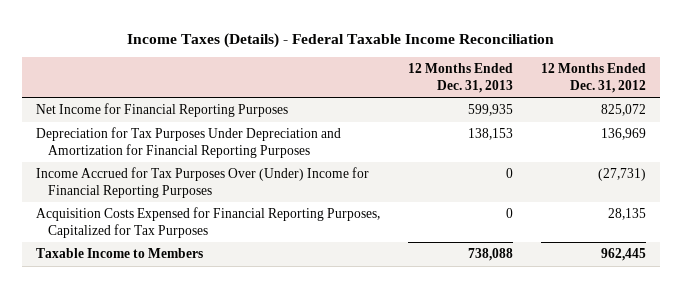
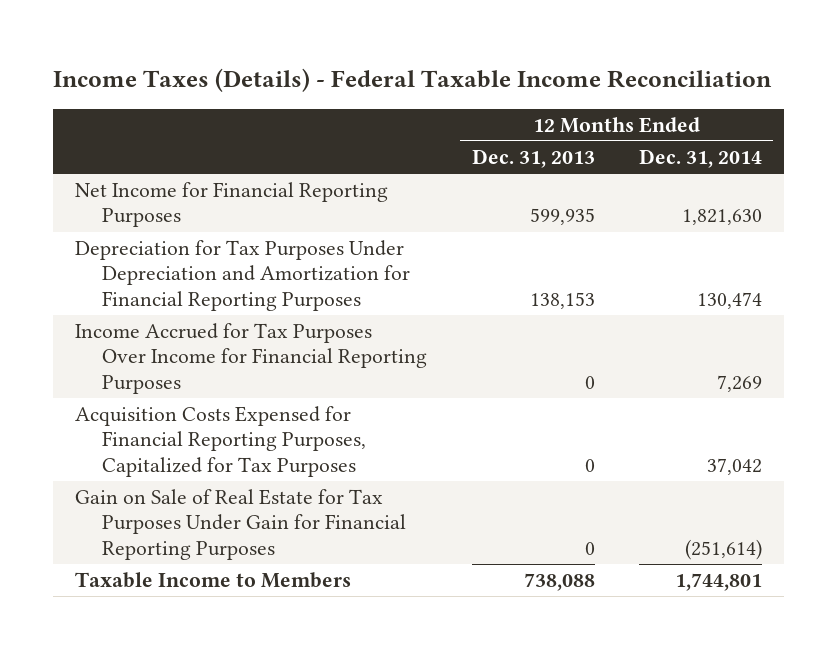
- | 12 Months Ended Dec. 31, 2013 | 12 Months Ended Dec. 31, 2012
+ | 12 Months Ended Dec. 31, 2013 | 12 Months Ended Dec. 31, 2014
- Income Accrued for Tax Purposes Over (Under) Income for Financial Reporting Purposes | 0 | (27,731)
+ Income Accrued for Tax Purposes Over Income for Financial Reporting Purposes | 0 | 7,269
+ Gain on Sale of Real Estate for Tax Purposes Under Gain for Financial Reporting Purposes | 0 | (251,614)

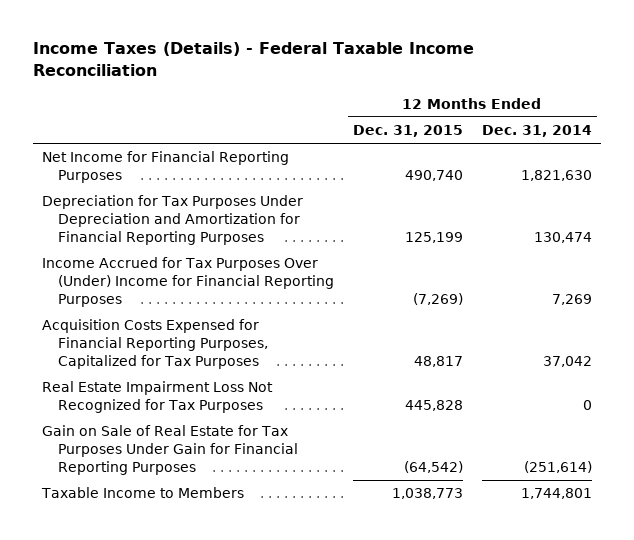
- | 12 Months Ended Dec. 31, 2013 | 12 Months Ended Dec. 31, 2014
+ | 12 Months Ended Dec. 31, 2015 | 12 Months Ended Dec. 31, 2014
- Income Accrued for Tax Purposes Over Income for Financial Reporting Purposes | 0 | 7,269
+ Income Accrued for Tax Purposes Over (Under) Income for Financial Reporting Purposes | (7,269) | 7,269
+ Real Estate Impairment Loss Not Recognized for Tax Purposes | 445,828 | 0

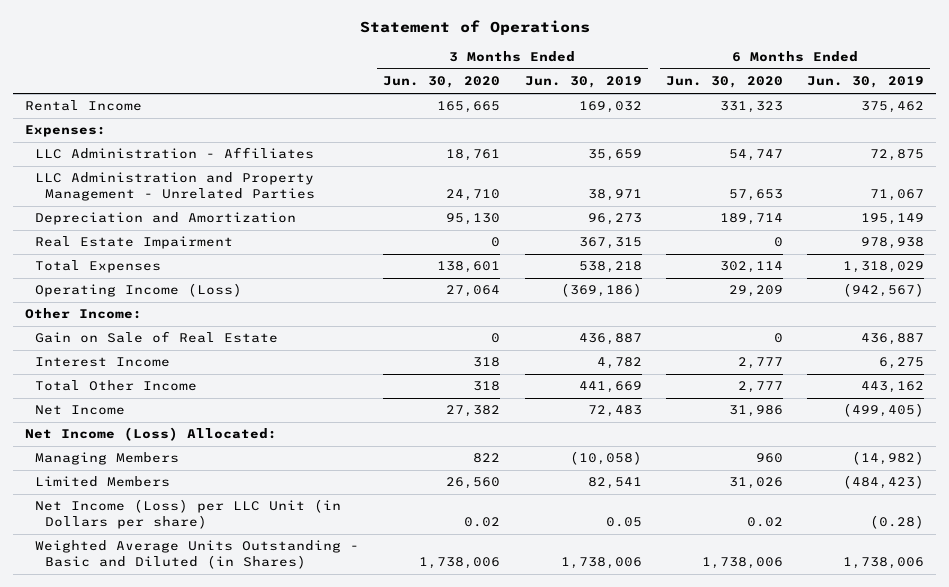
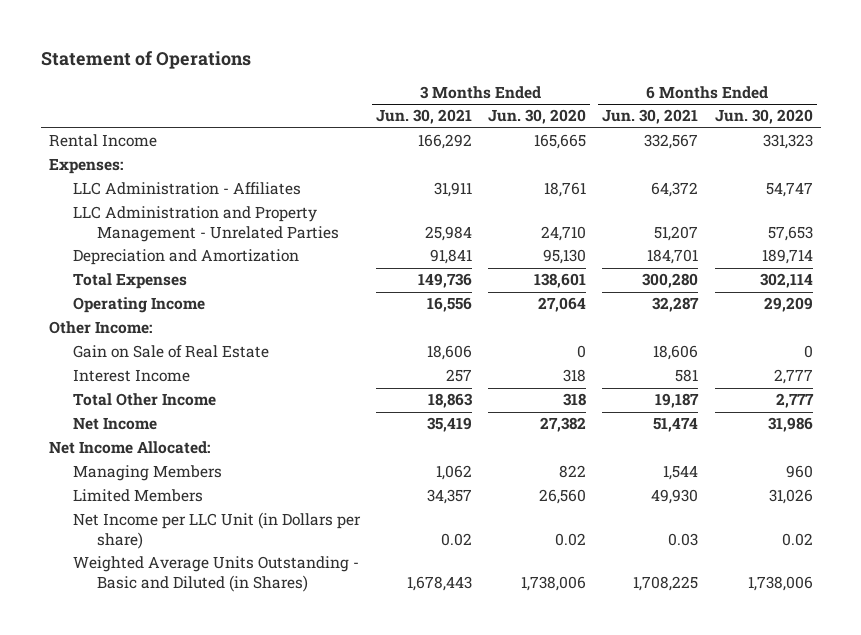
- | 3 Months Ended Jun. 30, 2020 | 3 Months Ended Jun. 30, 2019 | 6 Months Ended Jun. 30, 2020 | 6 Months Ended Jun. 30, 2019
+ | 3 Months Ended Jun. 30, 2021 | 3 Months Ended Jun. 30, 2020 | 6 Months Ended Jun. 30, 2021 | 6 Months Ended Jun. 30, 2020
- Real Estate Impairment | 0 | 367,315 | 0 | 978,938
- Operating Income (Loss) | 27,064 | (369,186) | 29,209 | (942,567)
+ Operating Income | 16,556 | 27,064 | 32,287 | 29,209
- Net Income (Loss) Allocated:
+ Net Income Allocated:
- Net Income (Loss) per LLC Unit (in Dollars per share) | 0.02 | 0.05 | 0.02 | (0.28)
+ Net Income per LLC Unit (in Dollars per share) | 0.02 | 0.02 | 0.03 | 0.02

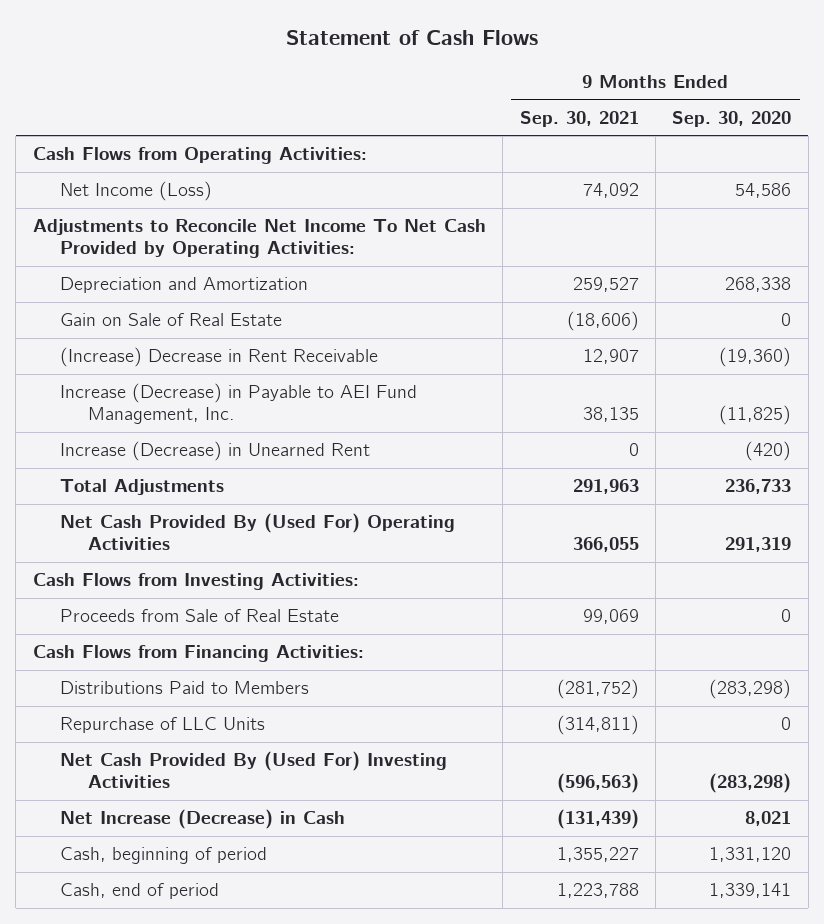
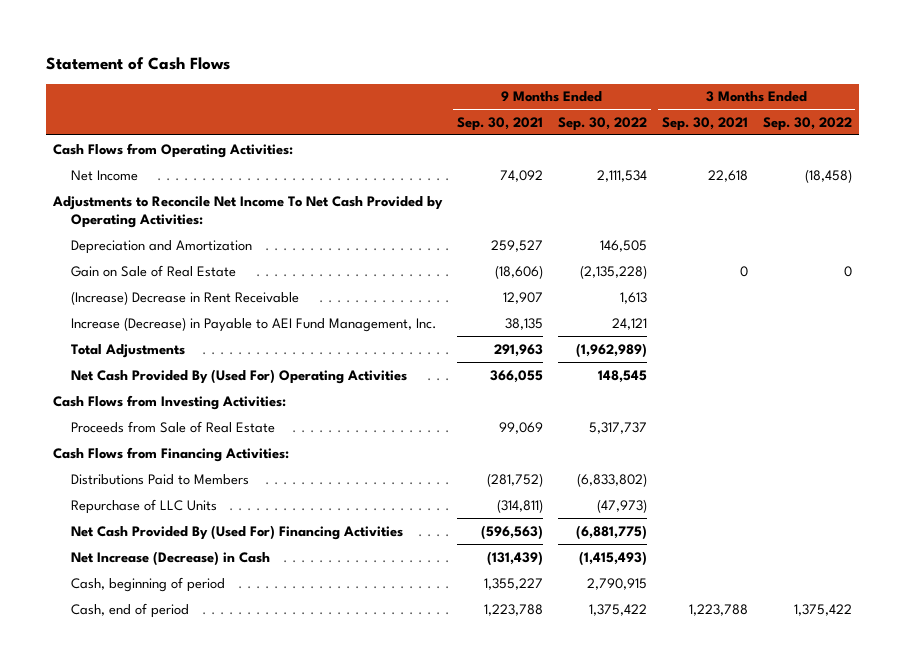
- | 9 Months Ended Sep. 30, 2021 | 9 Months Ended Sep. 30, 2020
+ | 9 Months Ended Sep. 30, 2021 | 9 Months Ended Sep. 30, 2022 | 3 Months Ended Sep. 30, 2021 | 3 Months Ended Sep. 30, 2022
- Net Income (Loss) | 74,092 | 54,586
+ Net Income | 74,092 | 2,111,534 | 22,618 | (18,458)
- Increase (Decrease) in Unearned Rent | 0 | (420)
- Net Cash Provided By (Used For) Investing Activities | (596,563) | (283,298)
+ Net Cash Provided By (Used For) Financing Activities | (596,563) | (6,881,775) | |

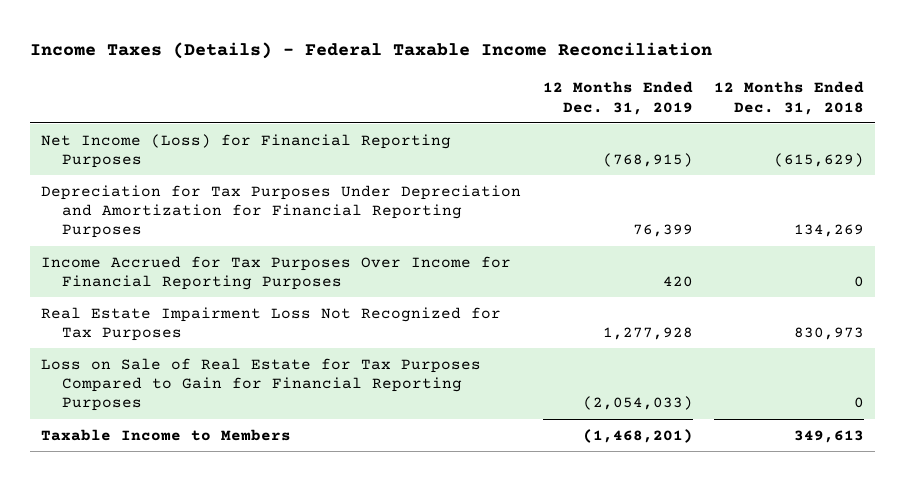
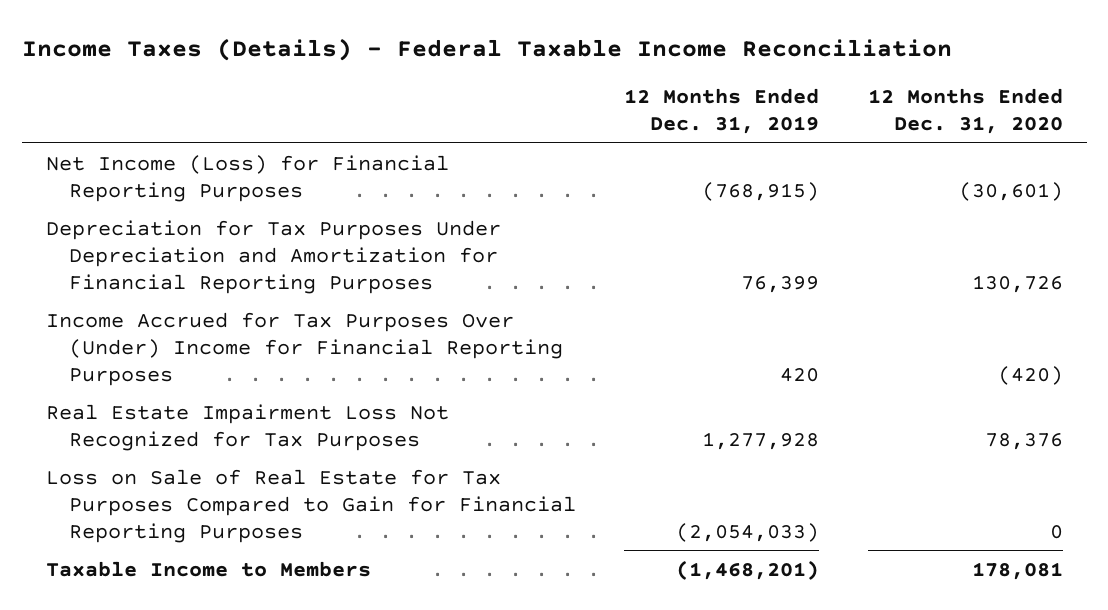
- | 12 Months Ended Dec. 31, 2019 | 12 Months Ended Dec. 31, 2018
+ | 12 Months Ended Dec. 31, 2019 | 12 Months Ended Dec. 31, 2020
- Income Accrued for Tax Purposes Over Income for Financial Reporting Purposes | 420 | 0
+ Income Accrued for Tax Purposes Over (Under) Income for Financial Reporting Purposes | 420 | (420)

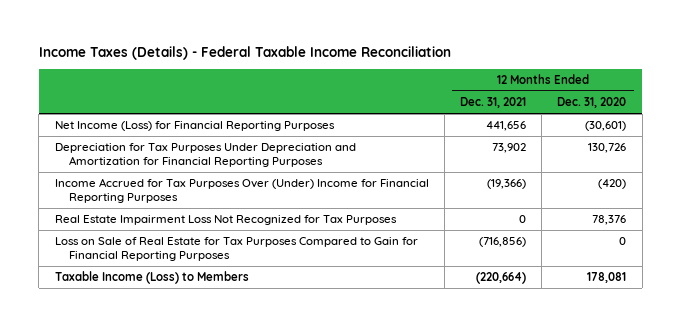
- | 12 Months Ended Dec. 31, 2019 | 12 Months Ended Dec. 31, 2020
+ | 12 Months Ended Dec. 31, 2021 | 12 Months Ended Dec. 31, 2020
- Taxable Income to Members | (1,468,201) | 178,081
+ Taxable Income (Loss) to Members | (220,664) | 178,081

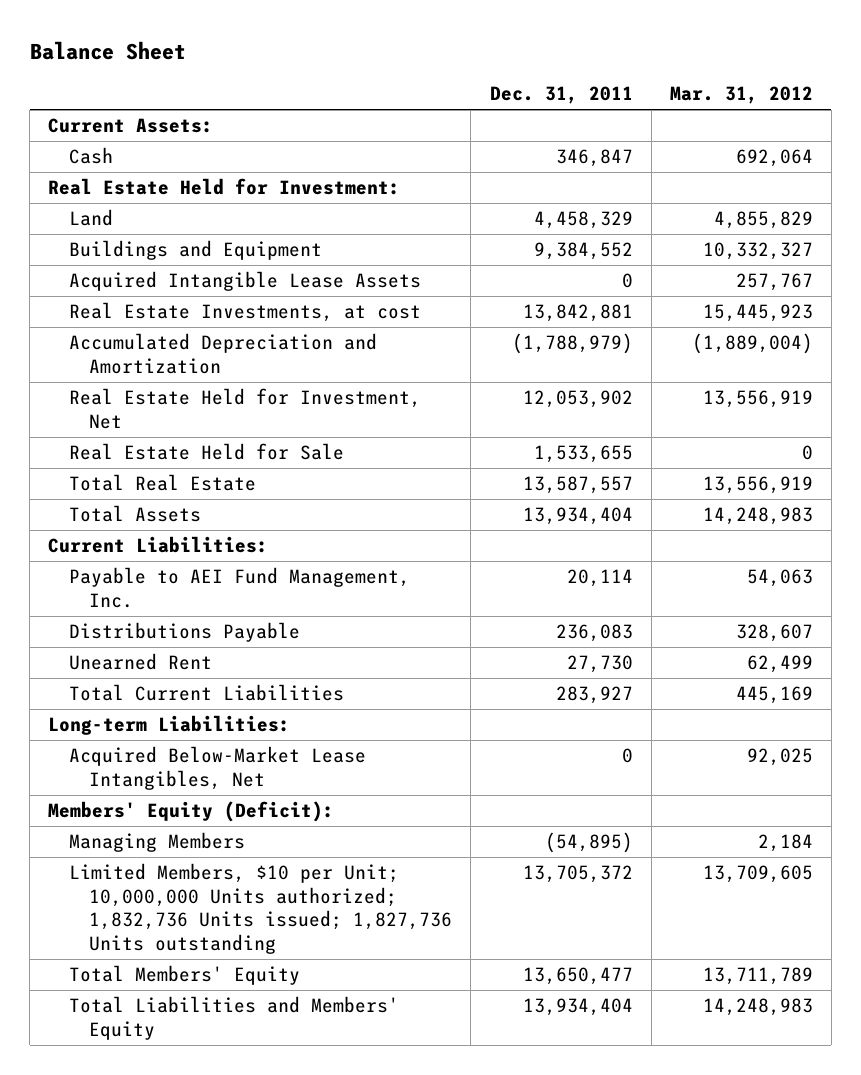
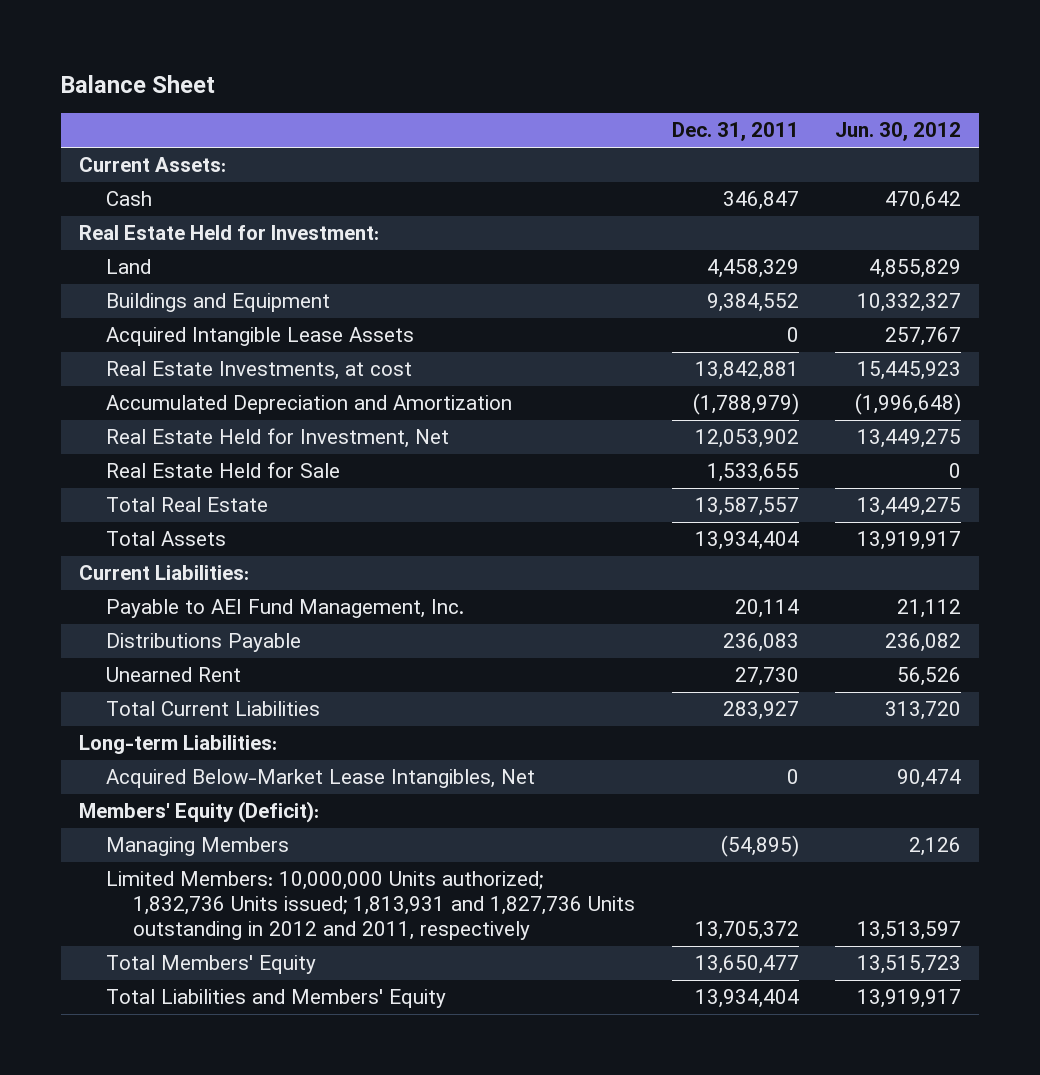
- | Dec. 31, 2011 | Mar. 31, 2012
+ | Dec. 31, 2011 | Jun. 30, 2012
- Limited Members, $10 per Unit; 10,000,000 Units authorized; 1,832,736 Units issued; 1,827,736 Units outstanding | 13,705,372 | 13,709,605
+ Limited Members: 10,000,000 Units authorized; 1,832,736 Units issued; 1,813,931 and 1,827,736 Units outstanding in 2012 and 2011, respectively | 13,705,372 | 13,513,597

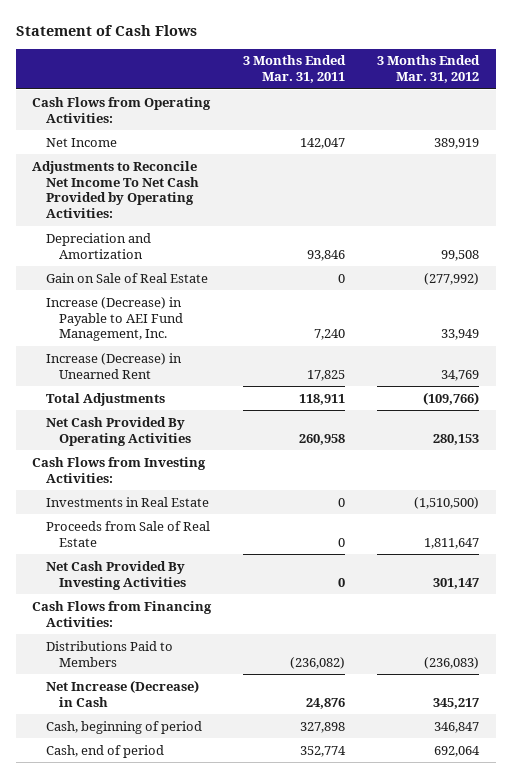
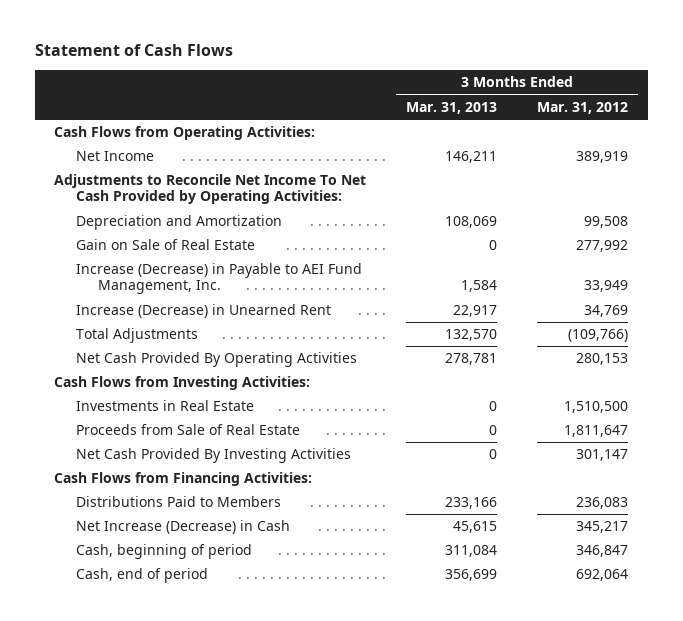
- | 3 Months Ended Mar. 31, 2011 | 3 Months Ended Mar. 31, 2012
+ | 3 Months Ended Mar. 31, 2013 | 3 Months Ended Mar. 31, 2012
- Gain on Sale of Real Estate | 0 | (277,992)
+ Gain on Sale of Real Estate | 0 | 277,992
- Investments in Real Estate | 0 | (1,510,500)
+ Investments in Real Estate | 0 | 1,510,500
- Distributions Paid to Members | (236,082) | (236,083)
+ Distributions Paid to Members | 233,166 | 236,083

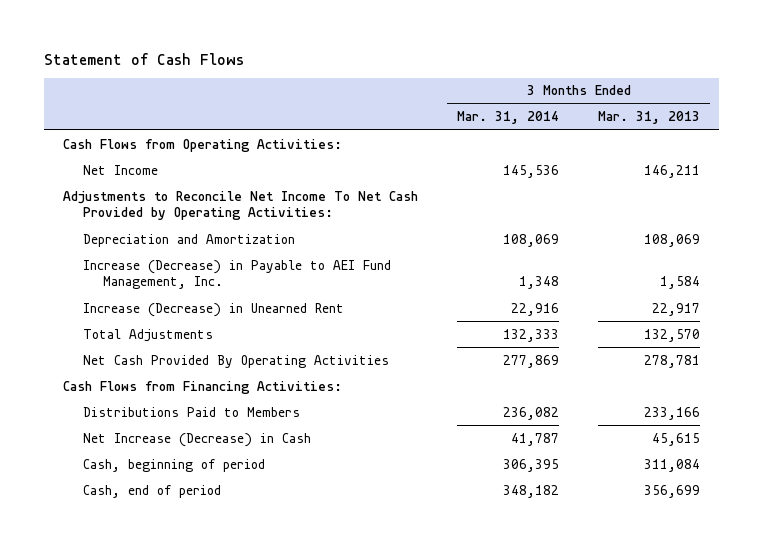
- | 3 Months Ended Mar. 31, 2013 | 3 Months Ended Mar. 31, 2012
+ | 3 Months Ended Mar. 31, 2014 | 3 Months Ended Mar. 31, 2013
- Gain on Sale of Real Estate | 0 | 277,992
- Cash Flows from Investing Activities:
- Investments in Real Estate | 0 | 1,510,500
- Proceeds from Sale of Real Estate | 0 | 1,811,647
- Net Cash Provided By Investing Activities | 0 | 301,147

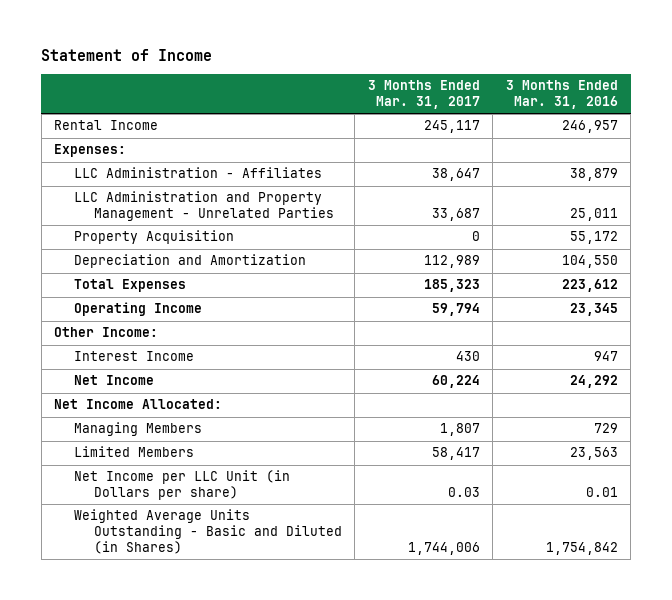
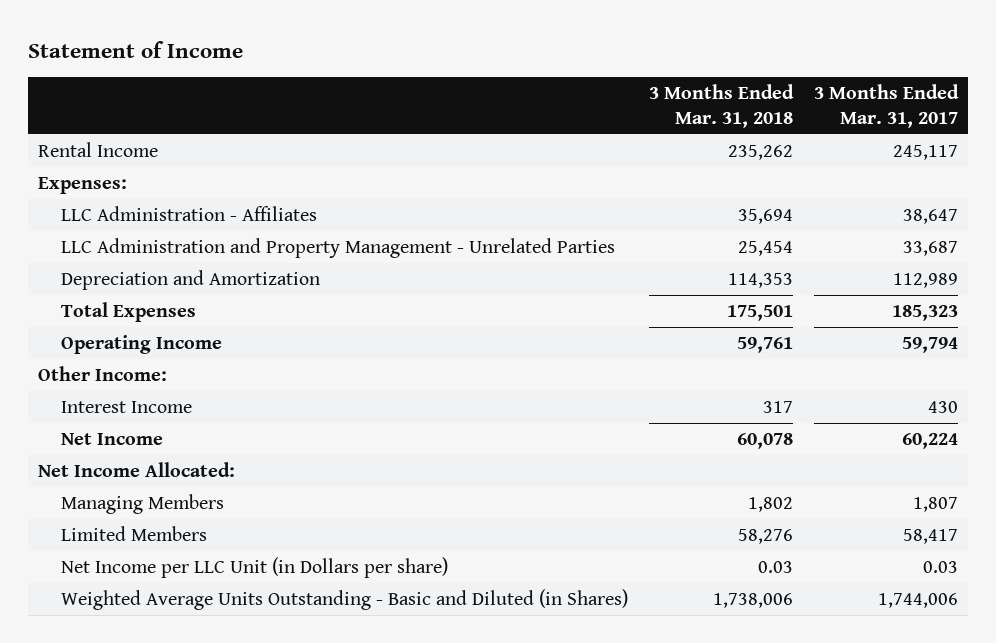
- | 3 Months Ended Mar. 31, 2017 | 3 Months Ended Mar. 31, 2016
+ | 3 Months Ended Mar. 31, 2018 | 3 Months Ended Mar. 31, 2017
- Property Acquisition | 0 | 55,172

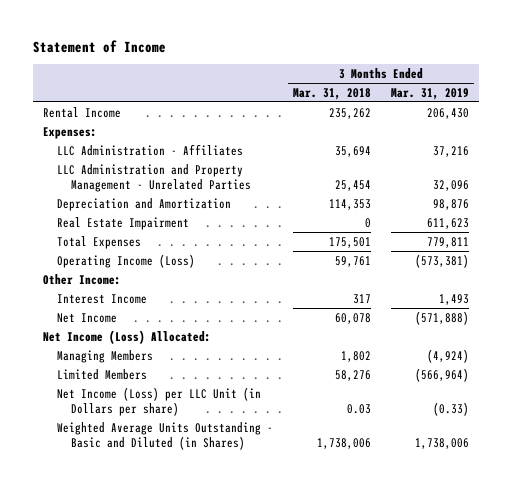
- | 3 Months Ended Mar. 31, 2018 | 3 Months Ended Mar. 31, 2017
+ | 3 Months Ended Mar. 31, 2018 | 3 Months Ended Mar. 31, 2019
+ Real Estate Impairment | 0 | 611,623
- Operating Income | 59,761 | 59,794
+ Operating Income (Loss) | 59,761 | (573,381)
- Net Income Allocated:
+ Net Income (Loss) Allocated:
- Net Income per LLC Unit (in Dollars per share) | 0.03 | 0.03
+ Net Income (Loss) per LLC Unit (in Dollars per share) | 0.03 | (0.33)

